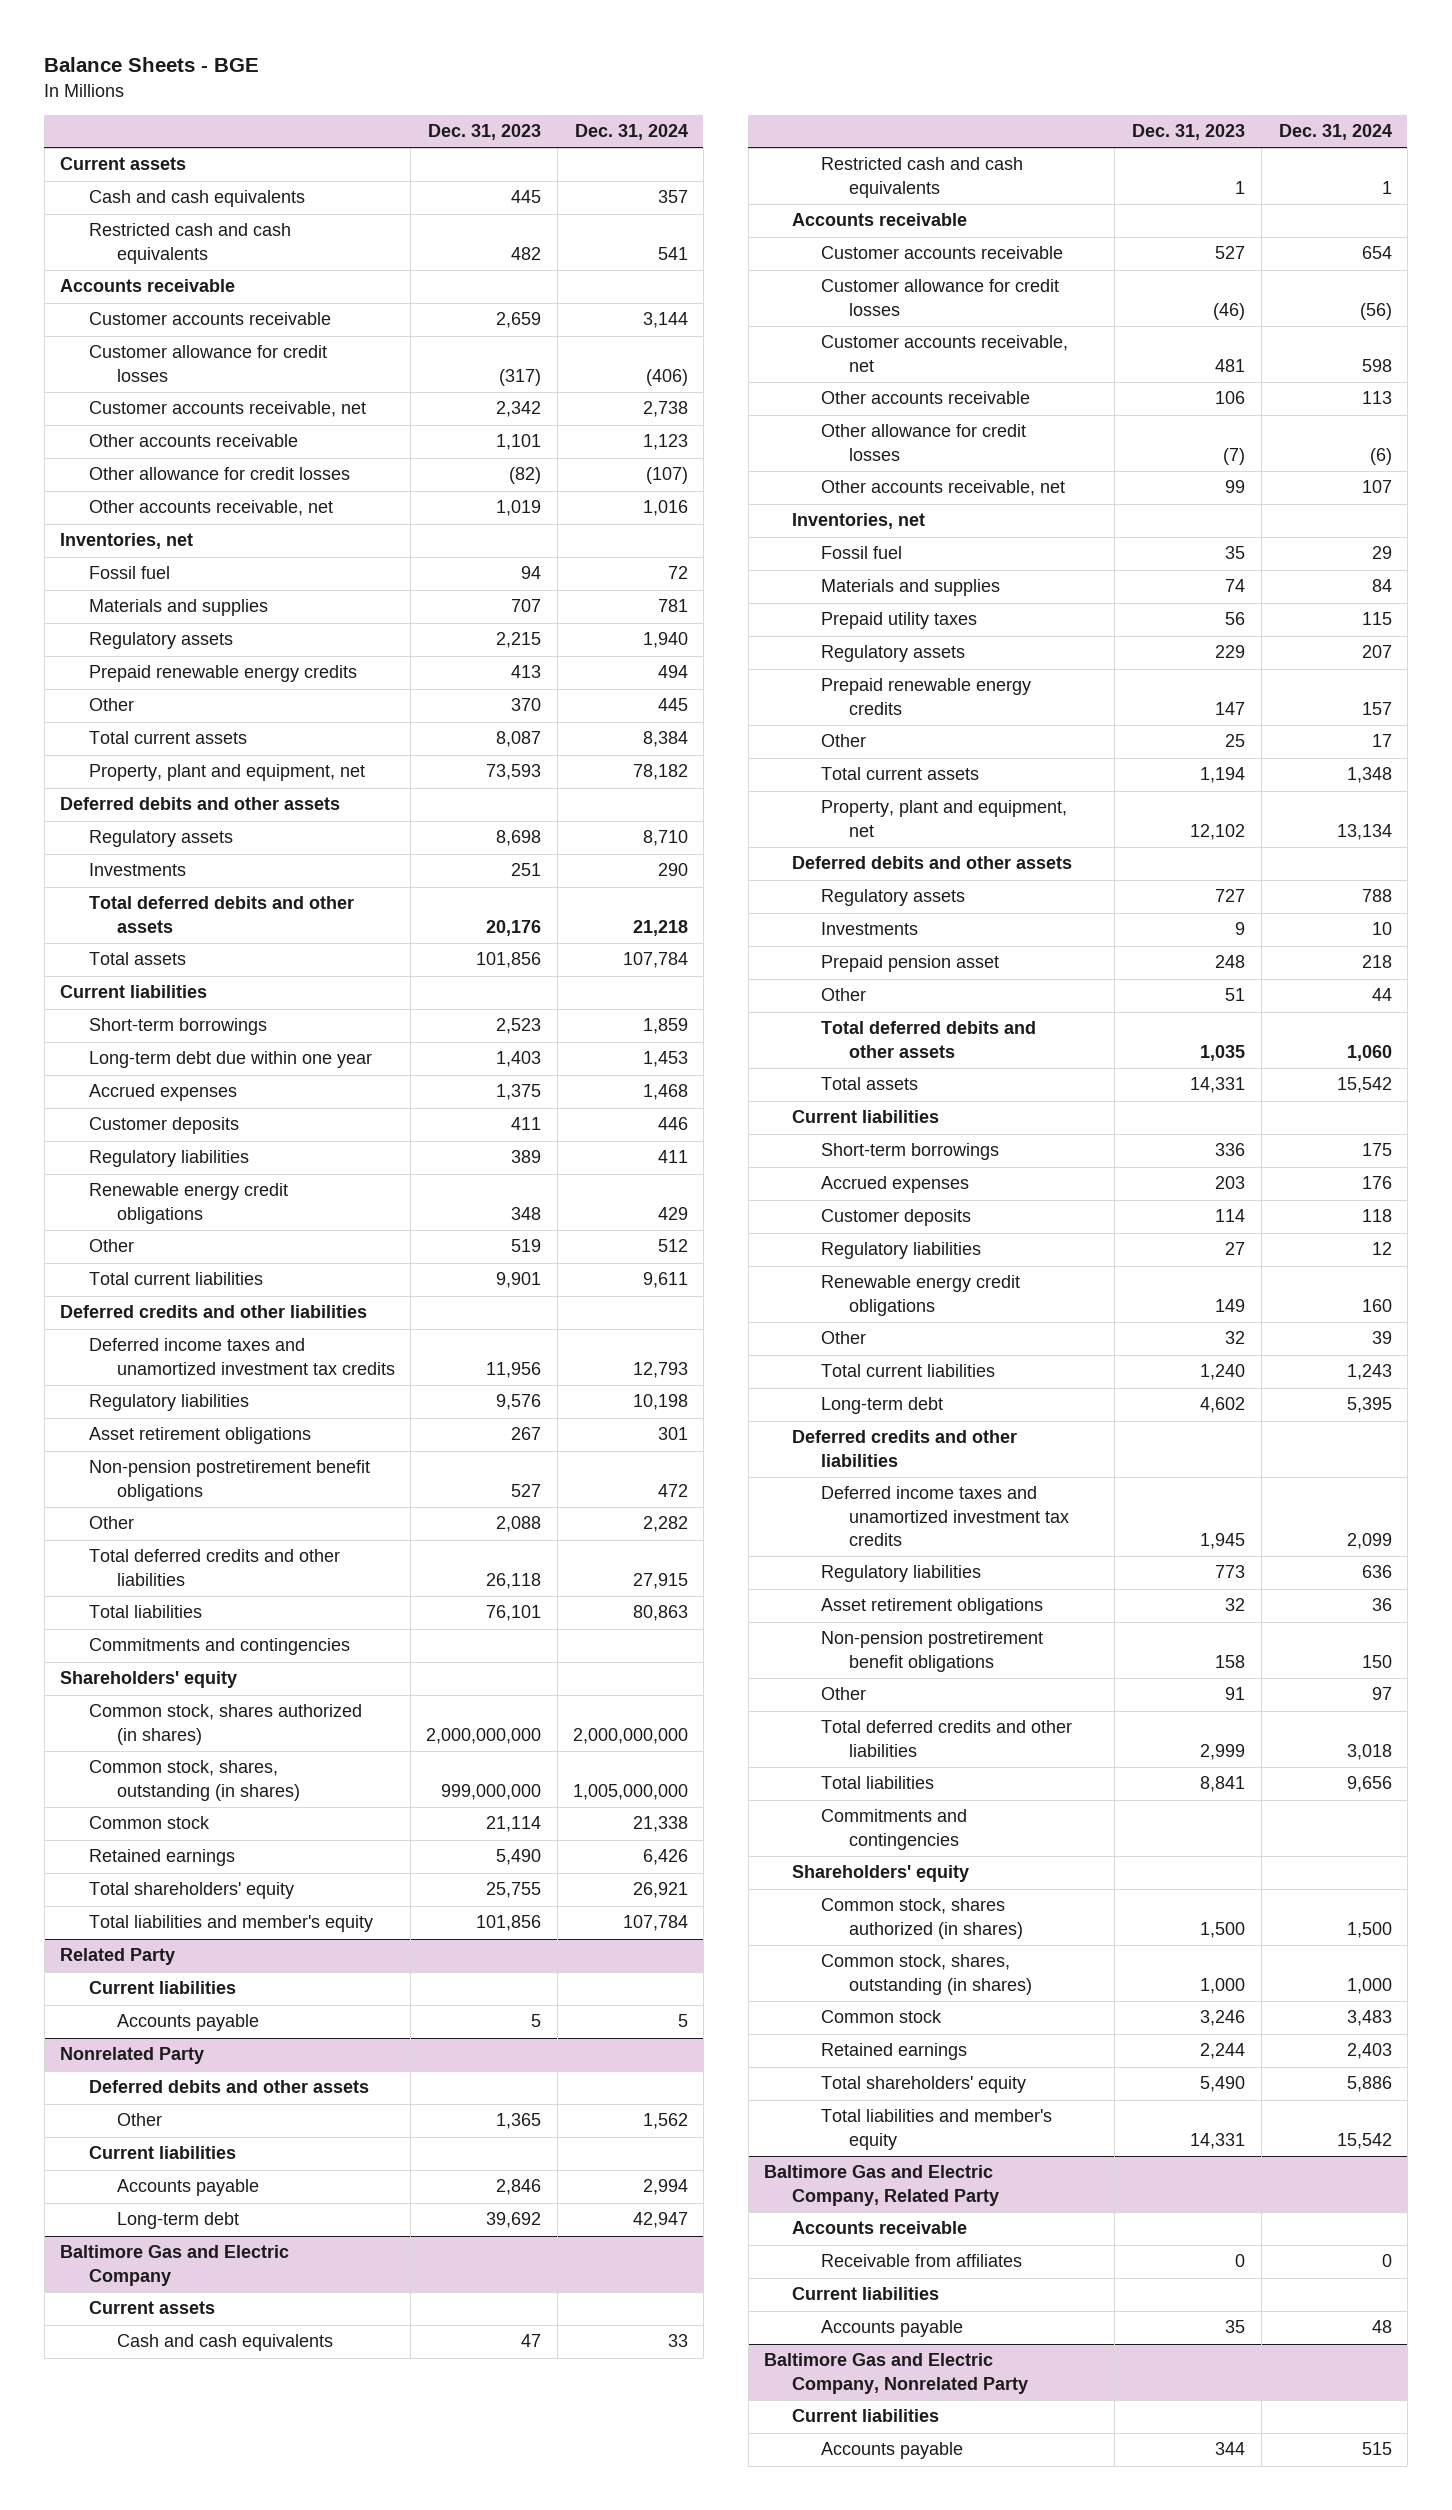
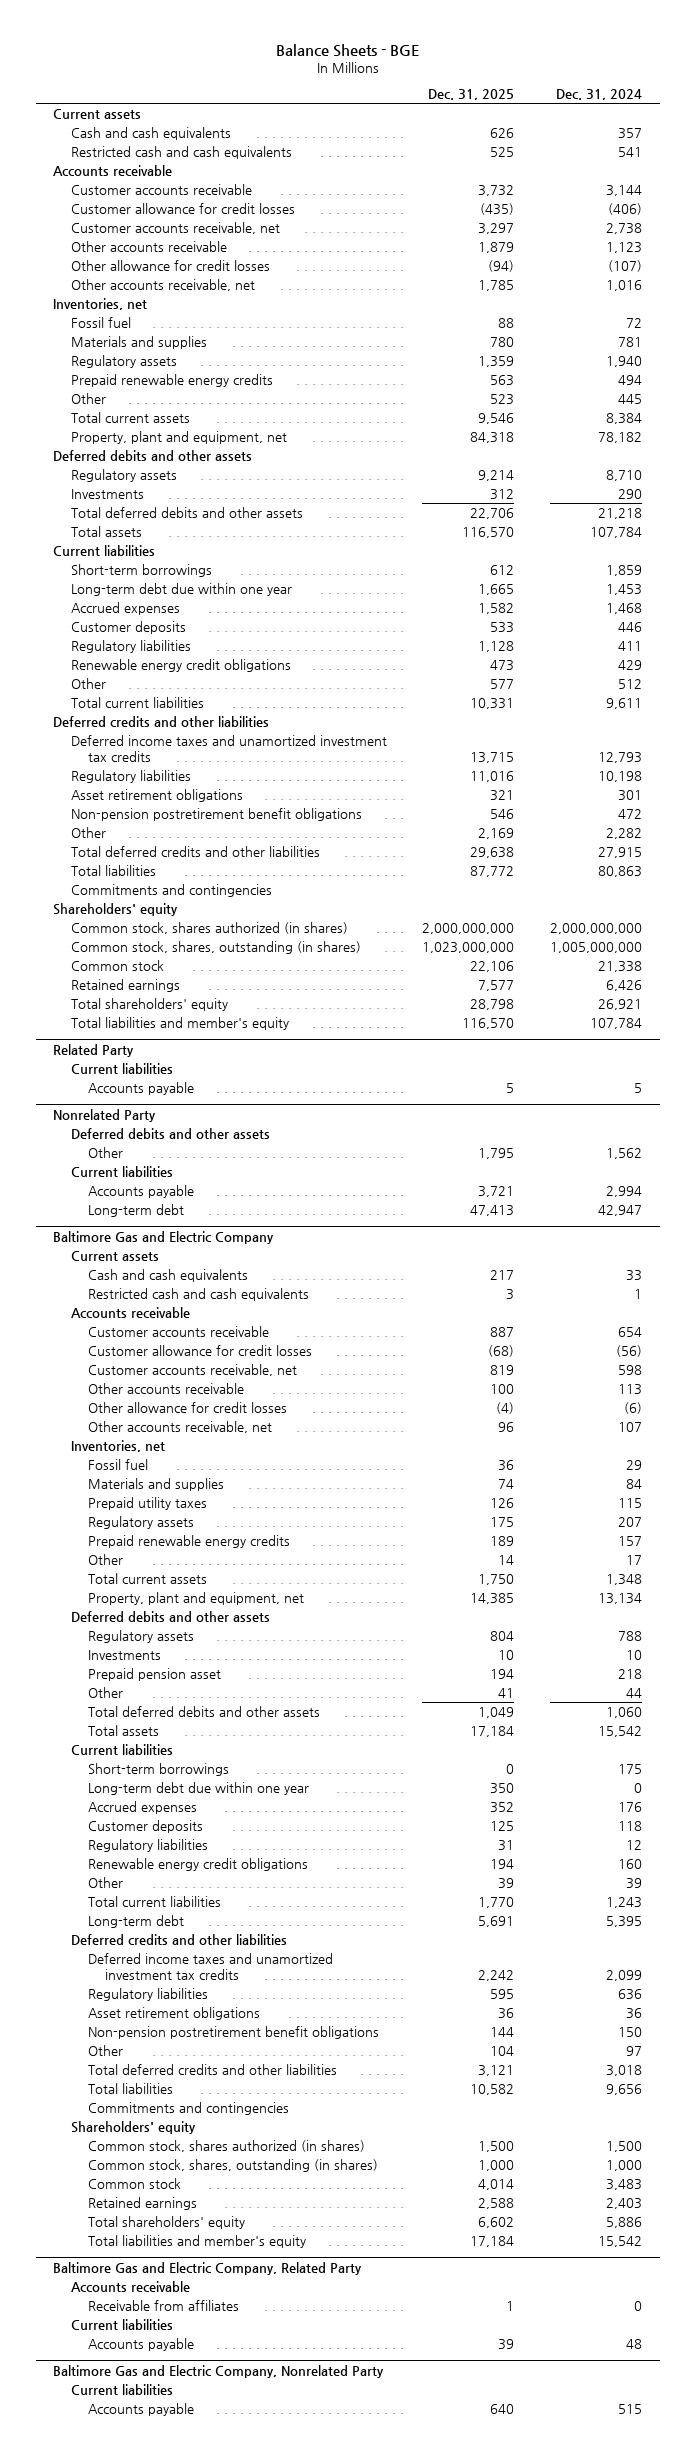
- | Dec. 31, 2023 | Dec. 31, 2024
+ | Dec. 31, 2025 | Dec. 31, 2024
@ Baltimore Gas and Electric Company
+ Long-term debt due within one year | 350 | 0

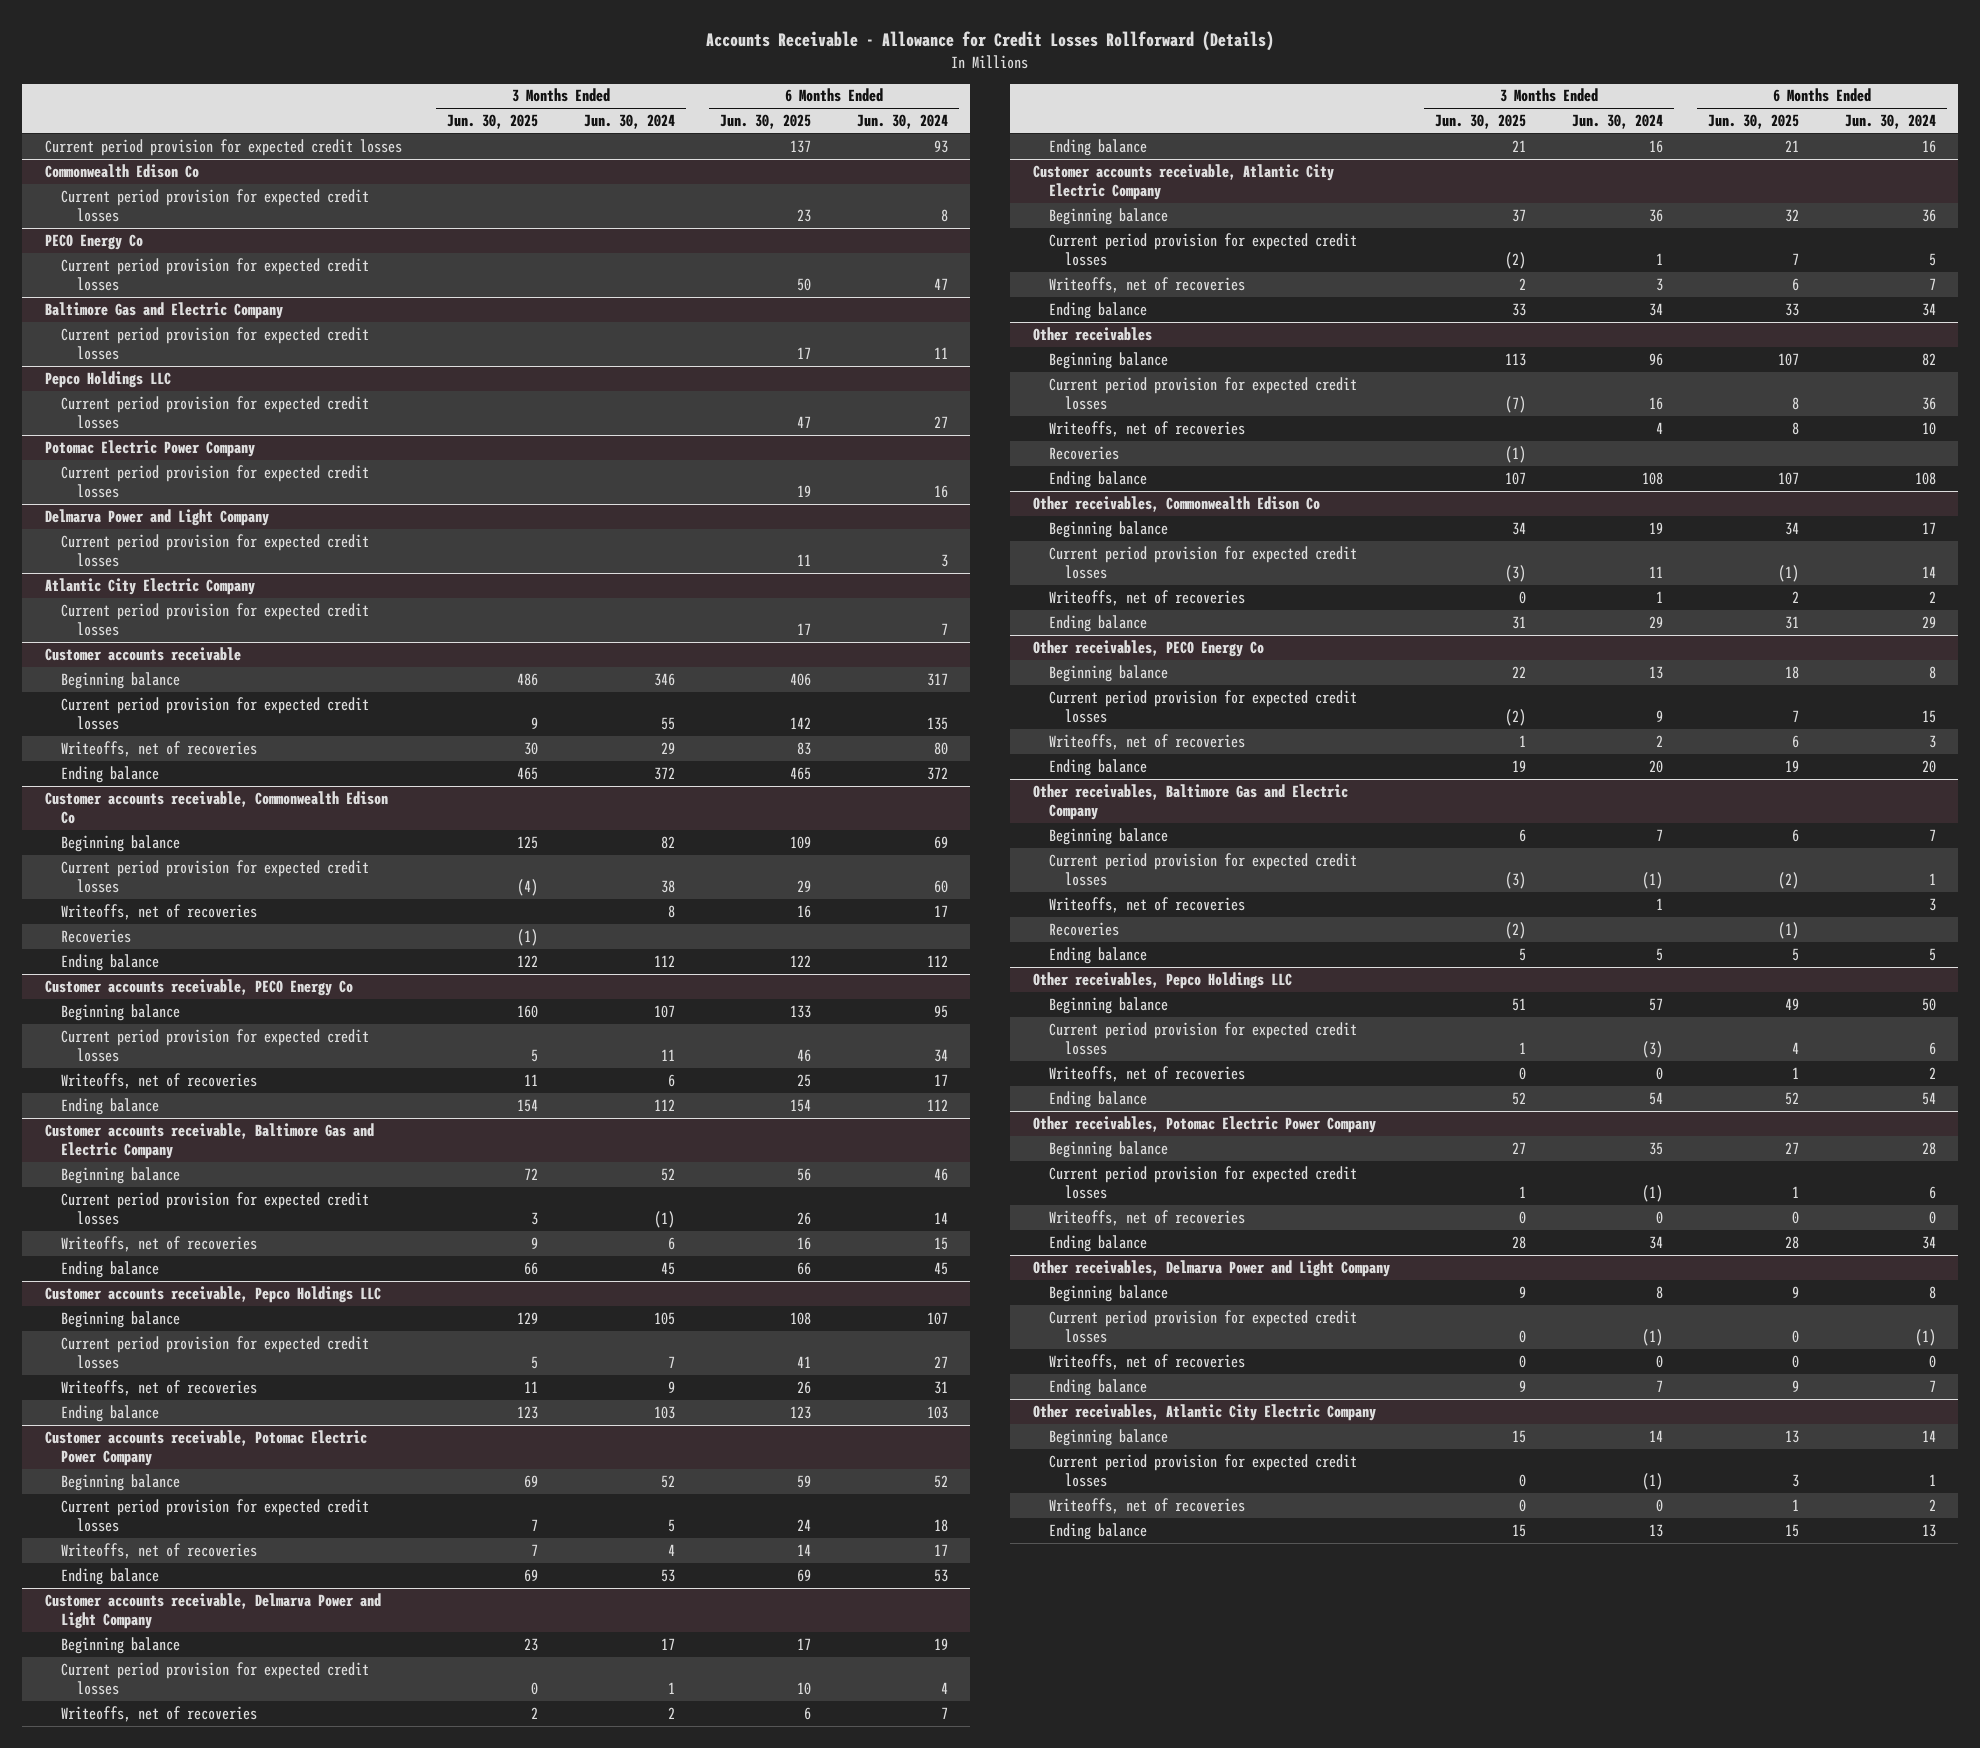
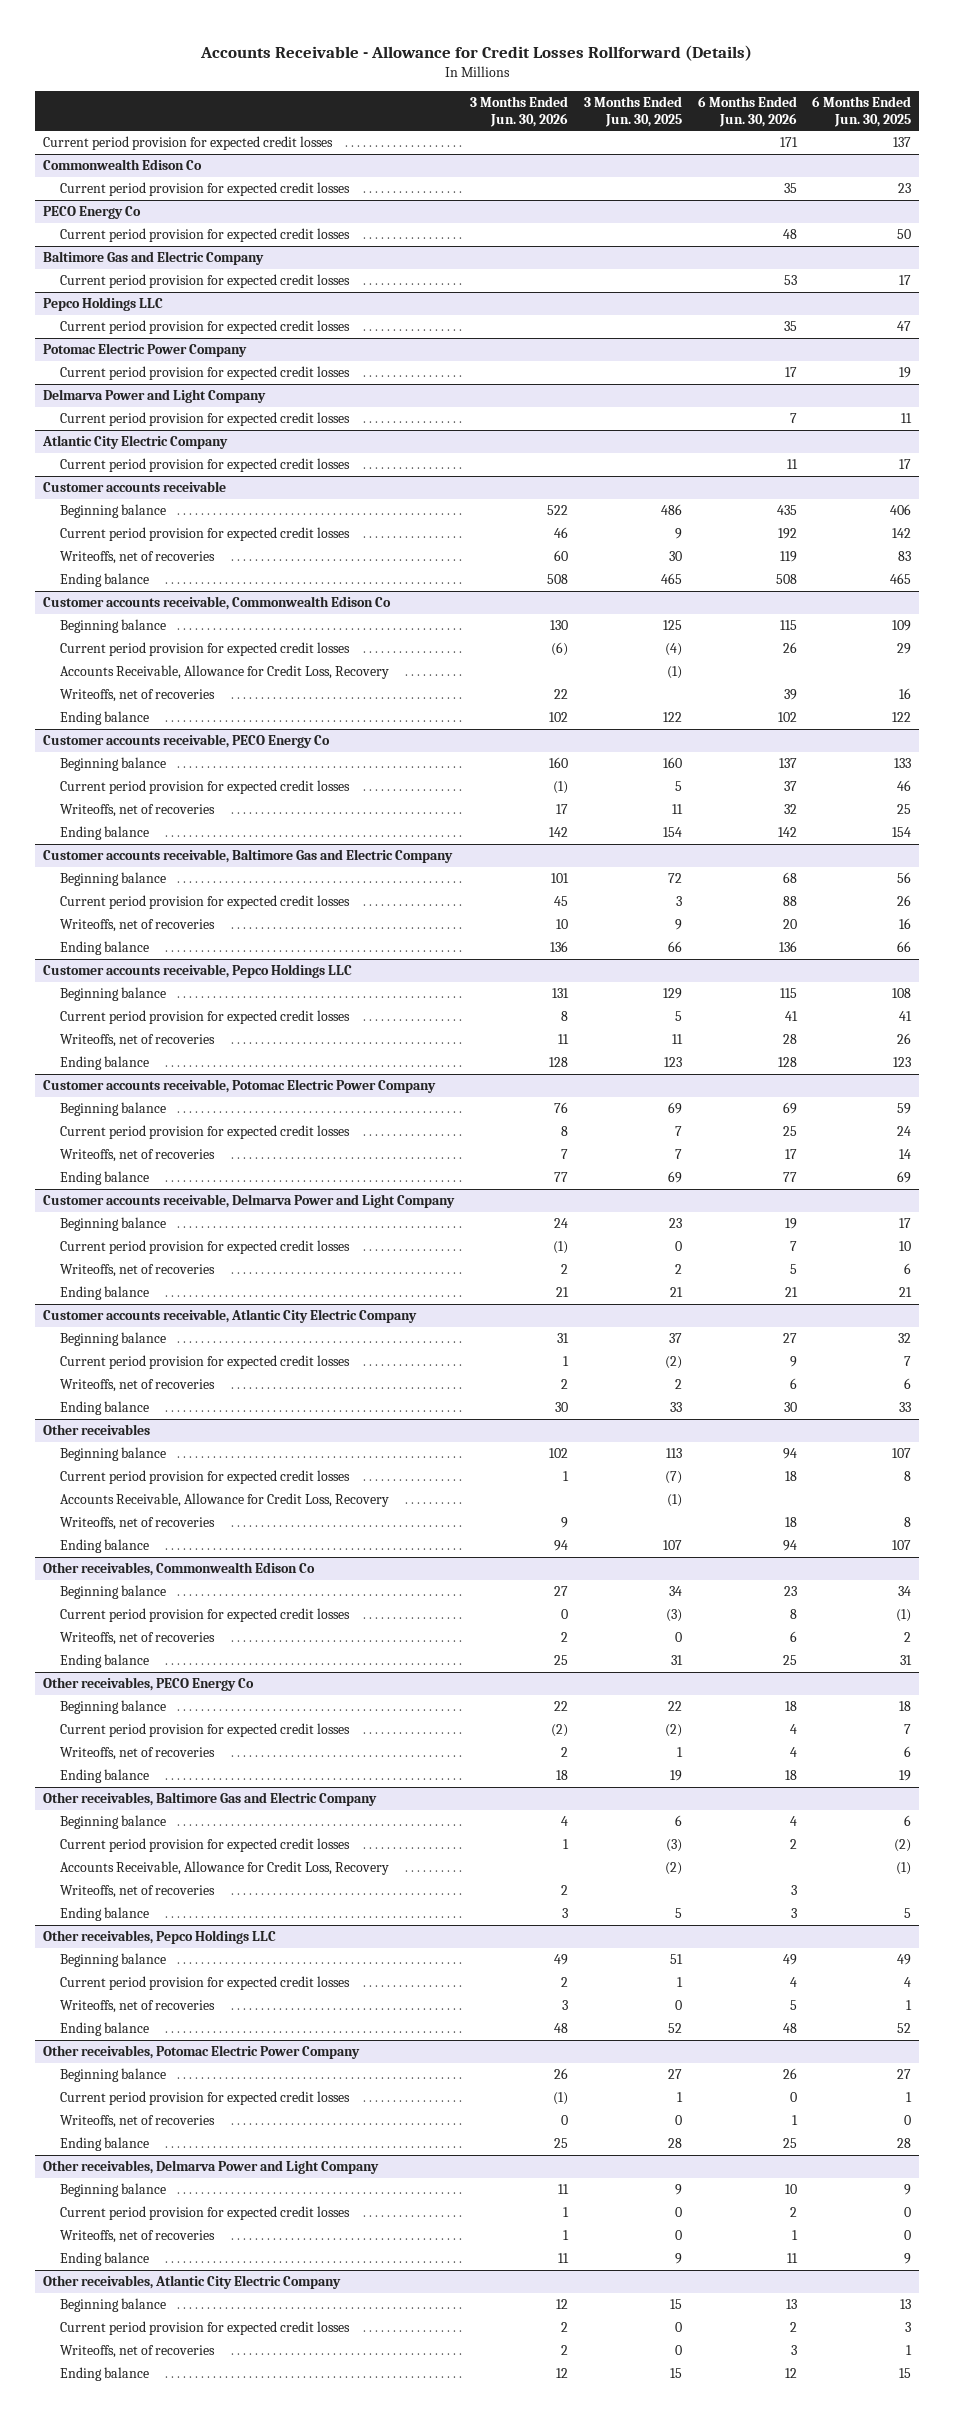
- | 3 Months Ended Jun. 30, 2025 | 3 Months Ended Jun. 30, 2024 | 6 Months Ended Jun. 30, 2025 | 6 Months Ended Jun. 30, 2024
+ | 3 Months Ended Jun. 30, 2026 | 3 Months Ended Jun. 30, 2025 | 6 Months Ended Jun. 30, 2026 | 6 Months Ended Jun. 30, 2025
@ Customer accounts receivable, Commonwealth Edison Co
+ Accounts Receivable, Allowance for Credit Loss, Recovery | | (1) | |
- Recoveries | (1) | | |
@ Other receivables
+ Accounts Receivable, Allowance for Credit Loss, Recovery | | (1) | |
- Recoveries | (1) | | |
@ Other receivables, Baltimore Gas and Electric Company
+ Accounts Receivable, Allowance for Credit Loss, Recovery | | (2) | | (1)
- Recoveries | (2) | | (1) |

